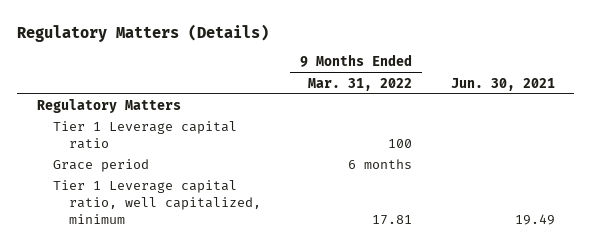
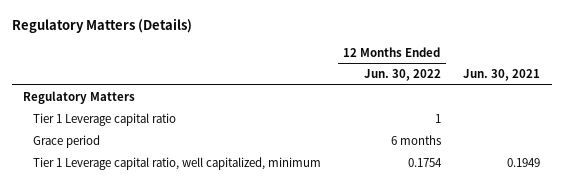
- | 9 Months Ended Mar. 31, 2022 | Jun. 30, 2021
+ | 12 Months Ended Jun. 30, 2022 | Jun. 30, 2021
- Tier 1 Leverage capital ratio, well capitalized, minimum | 17.81 | 19.49
+ Tier 1 Leverage capital ratio, well capitalized, minimum | 0.1754 | 0.1949

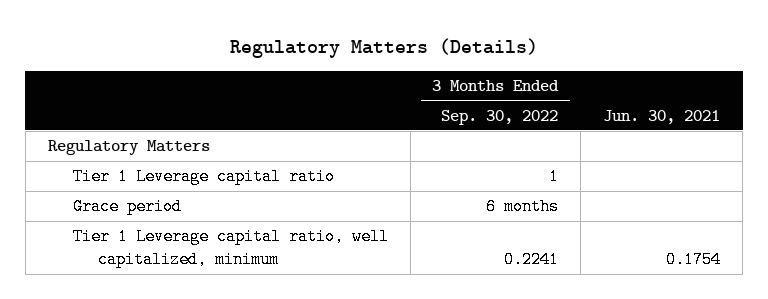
- | 12 Months Ended Jun. 30, 2022 | Jun. 30, 2021
+ | 3 Months Ended Sep. 30, 2022 | Jun. 30, 2021
- Tier 1 Leverage capital ratio, well capitalized, minimum | 0.1754 | 0.1949
+ Tier 1 Leverage capital ratio, well capitalized, minimum | 0.2241 | 0.1754

